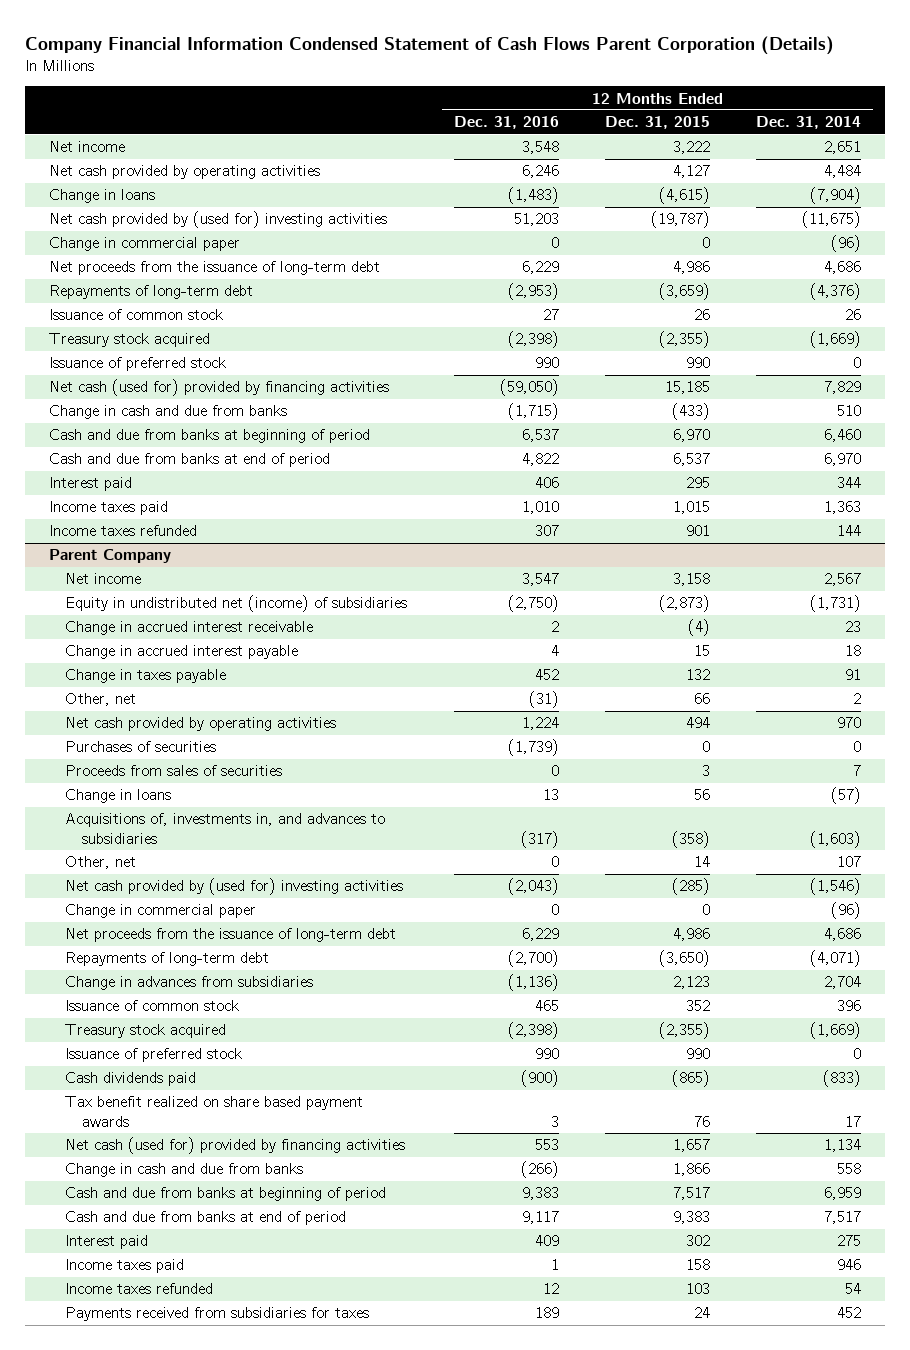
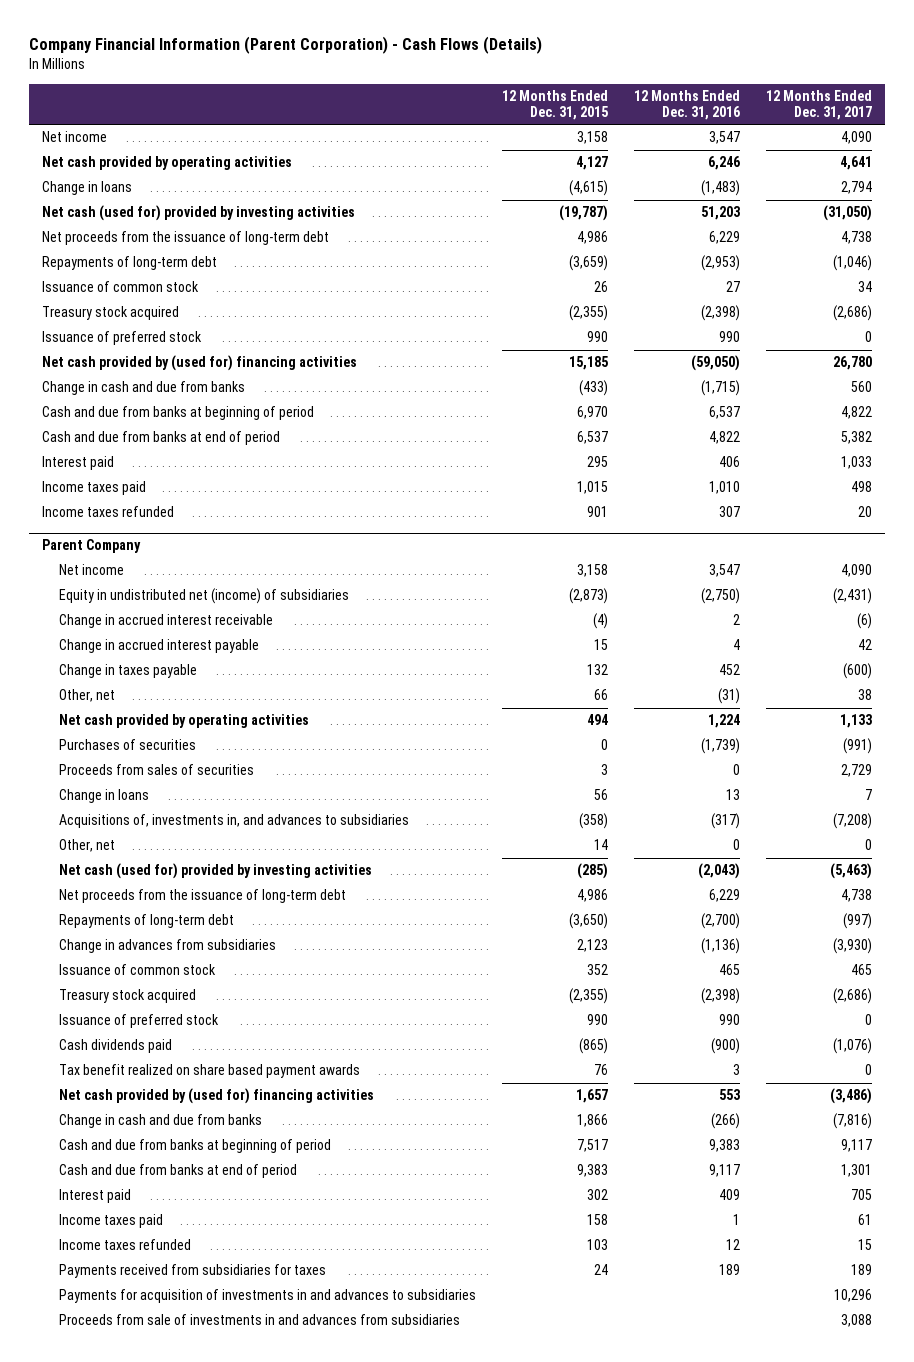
- Company Financial Information Condensed Statement of Cash Flows Parent Corporation (Details)
+ Company Financial Information (Parent Corporation) - Cash Flows (Details)
- | 12 Months Ended Dec. 31, 2016 | 12 Months Ended Dec. 31, 2015 | 12 Months Ended Dec. 31, 2014
+ | 12 Months Ended Dec. 31, 2015 | 12 Months Ended Dec. 31, 2016 | 12 Months Ended Dec. 31, 2017
- Net income | 3,548 | 3,222 | 2,651
+ Net income | 3,158 | 3,547 | 4,090
- Net cash provided by (used for) investing activities | 51,203 | (19,787) | (11,675)
- Change in commercial paper | 0 | 0 | (96)
+ Net cash (used for) provided by investing activities | (19,787) | 51,203 | (31,050)
- Net cash (used for) provided by financing activities | (59,050) | 15,185 | 7,829
+ Net cash provided by (used for) financing activities | 15,185 | (59,050) | 26,780
@ Parent Company
- Net cash provided by (used for) investing activities | (2,043) | (285) | (1,546)
- Change in commercial paper | 0 | 0 | (96)
+ Net cash (used for) provided by investing activities | (285) | (2,043) | (5,463)
- Net cash (used for) provided by financing activities | 553 | 1,657 | 1,134
+ Net cash provided by (used for) financing activities | 1,657 | 553 | (3,486)
+ Payments for acquisition of investments in and advances to subsidiaries | | | 10,296
+ Proceeds from sale of investments in and advances from subsidiaries | | | 3,088

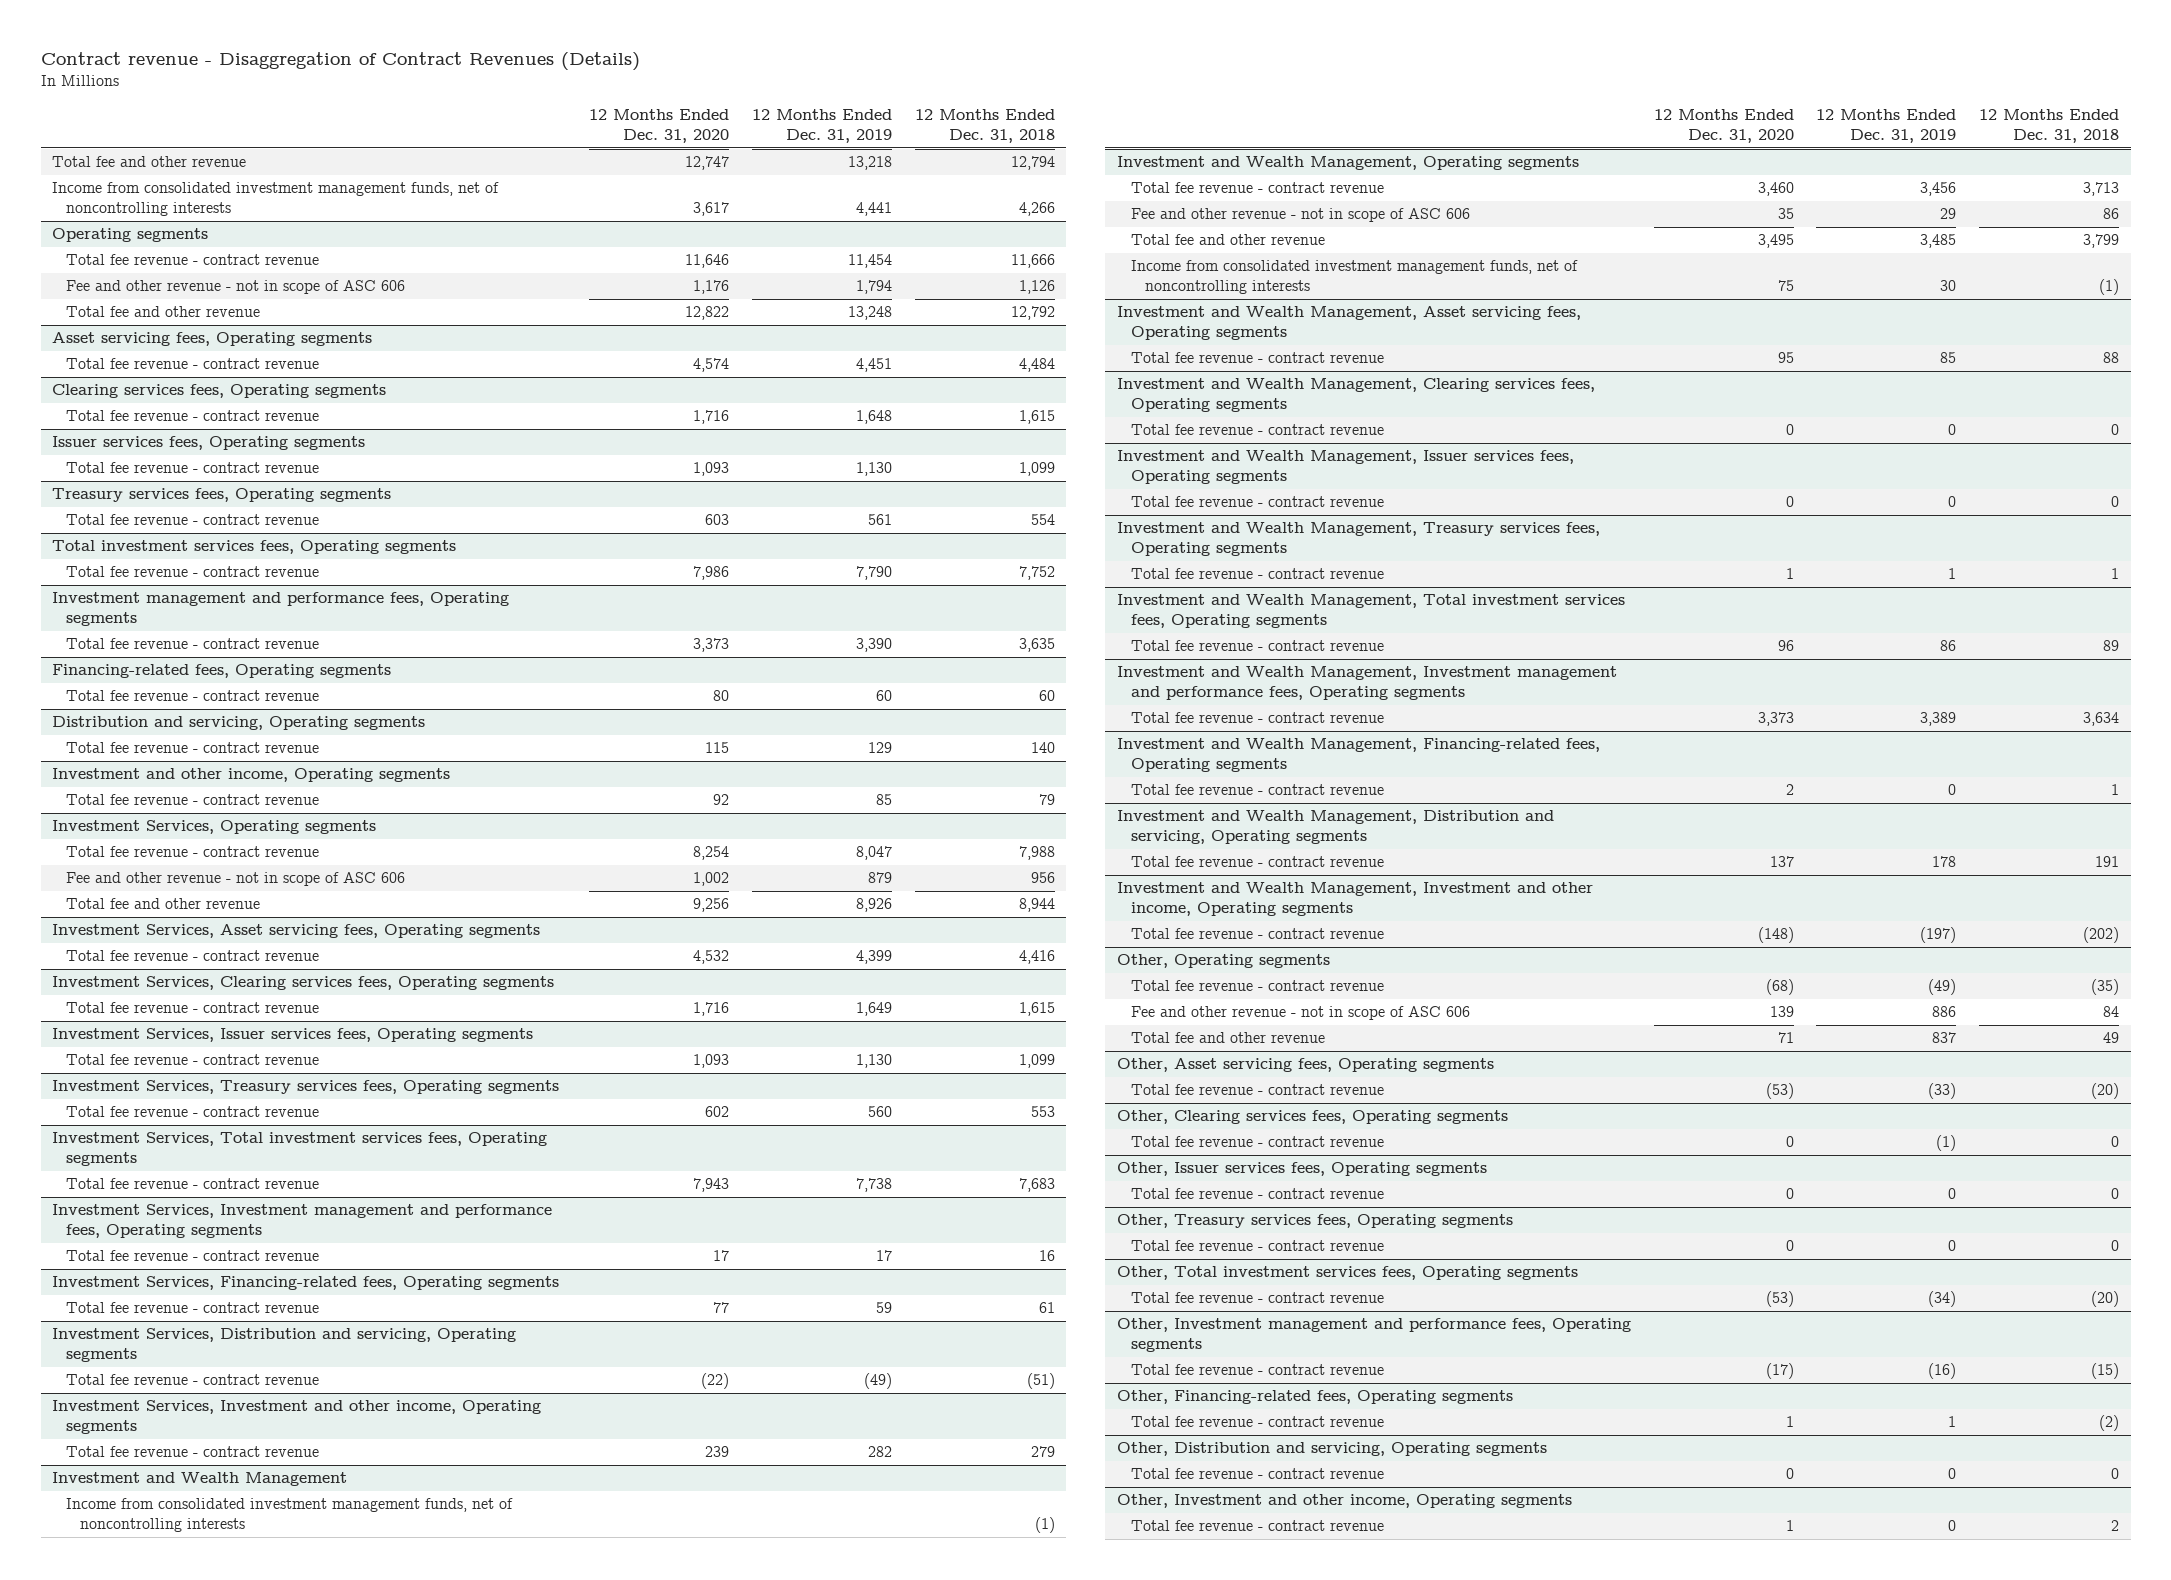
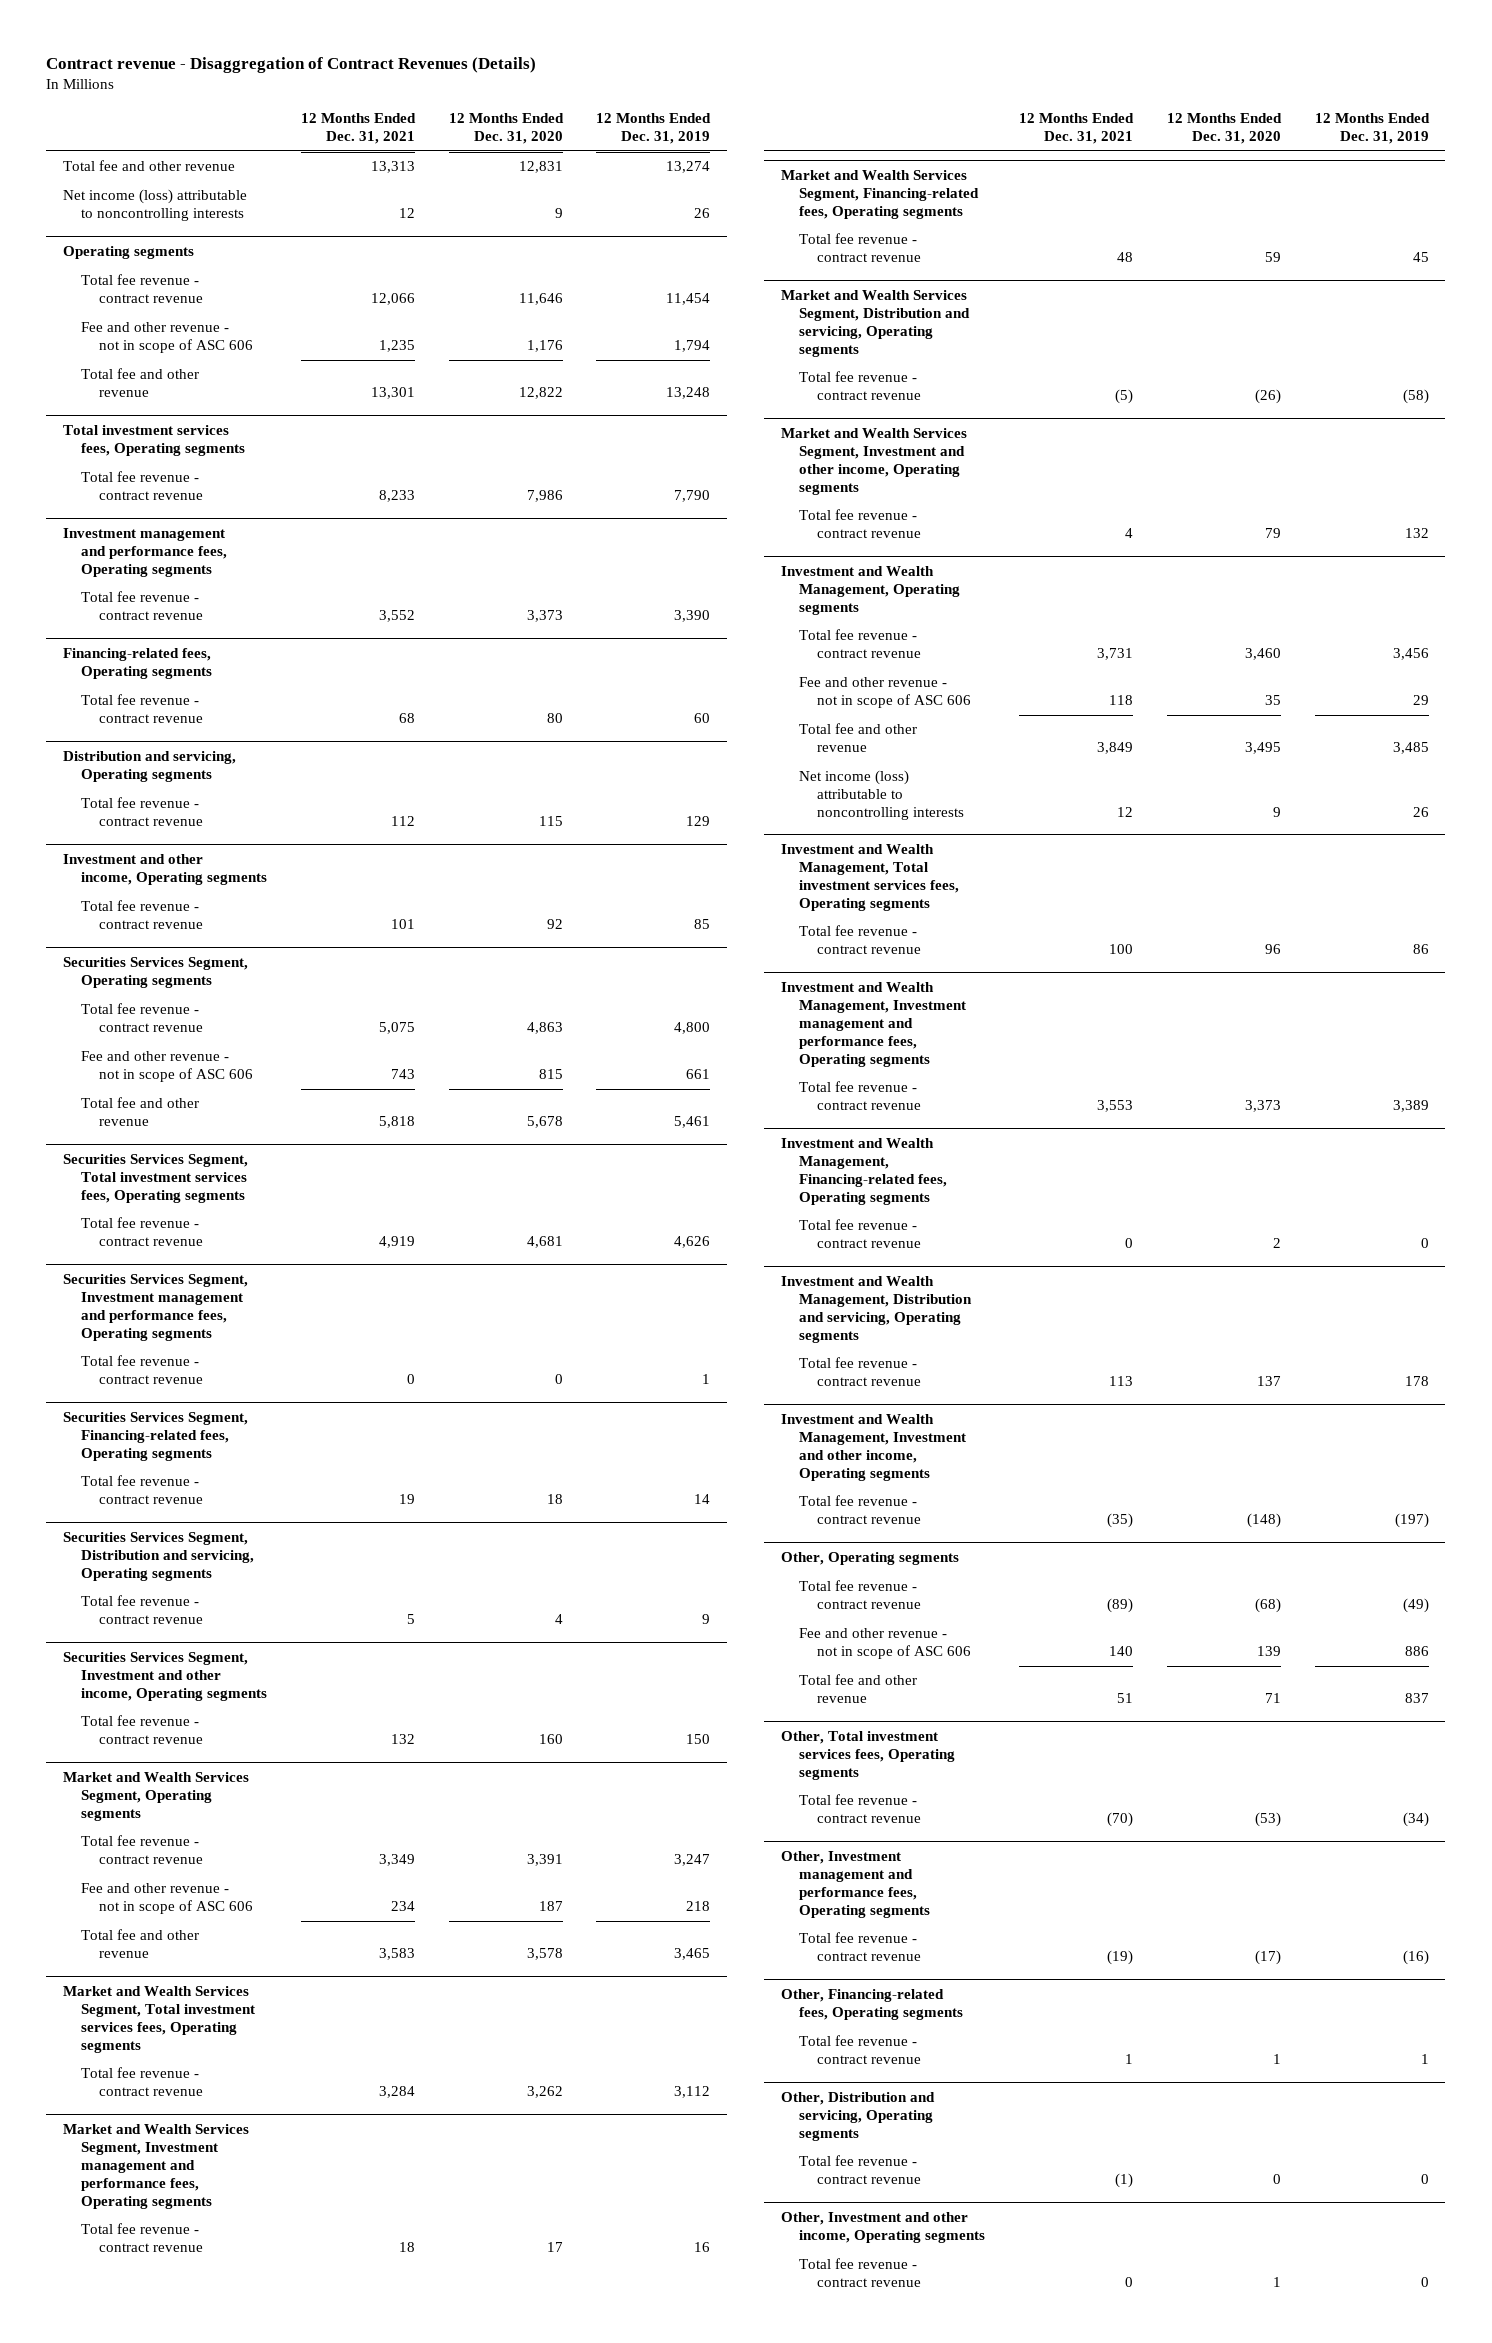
- | 12 Months Ended Dec. 31, 2020 | 12 Months Ended Dec. 31, 2019 | 12 Months Ended Dec. 31, 2018
+ | 12 Months Ended Dec. 31, 2021 | 12 Months Ended Dec. 31, 2020 | 12 Months Ended Dec. 31, 2019
- Total fee and other revenue | 12,747 | 13,218 | 12,794
- Income from consolidated investment management funds, net of noncontrolling interests | 3,617 | 4,441 | 4,266
+ Total fee and other revenue | 13,313 | 12,831 | 13,274
+ Net income (loss) attributable to noncontrolling interests | 12 | 9 | 26
- Asset servicing fees, Operating segments
- Total fee revenue - contract revenue | 4,574 | 4,451 | 4,484
- Clearing services fees, Operating segments
- Total fee revenue - contract revenue | 1,716 | 1,648 | 1,615
- Issuer services fees, Operating segments
- Total fee revenue - contract revenue | 1,093 | 1,130 | 1,099
- Treasury services fees, Operating segments
- Total fee revenue - contract revenue | 603 | 561 | 554
- Investment Services, Operating segments
- Total fee revenue - contract revenue | 8,254 | 8,047 | 7,988
- Fee and other revenue - not in scope of ASC 606 | 1,002 | 879 | 956
- Total fee and other revenue | 9,256 | 8,926 | 8,944
- Investment Services, Asset servicing fees, Operating segments
- Total fee revenue - contract revenue | 4,532 | 4,399 | 4,416
- Investment Services, Clearing services fees, Operating segments
- Total fee revenue - contract revenue | 1,716 | 1,649 | 1,615
- Investment Services, Issuer services fees, Operating segments
- Total fee revenue - contract revenue | 1,093 | 1,130 | 1,099
- Investment Services, Treasury services fees, Operating segments
- Total fee revenue - contract revenue | 602 | 560 | 553
- Investment Services, Total investment services fees, Operating segments
- Total fee revenue - contract revenue | 7,943 | 7,738 | 7,683
- Investment Services, Investment management and performance fees, Operating segments
- Total fee revenue - contract revenue | 17 | 17 | 16
- Investment Services, Financing-related fees, Operating segments
- Total fee revenue - contract revenue | 77 | 59 | 61
- Investment Services, Distribution and servicing, Operating segments
- Total fee revenue - contract revenue | (22) | (49) | (51)
- Investment Services, Investment and other income, Operating segments
- Total fee revenue - contract revenue | 239 | 282 | 279
- Investment and Wealth Management
- Income from consolidated investment management funds, net of noncontrolling interests | | | (1)
+ Securities Services Segment, Operating segments
+ Total fee revenue - contract revenue | 5,075 | 4,863 | 4,800
+ Fee and other revenue - not in scope of ASC 606 | 743 | 815 | 661
+ Total fee and other revenue | 5,818 | 5,678 | 5,461
+ Securities Services Segment, Total investment services fees, Operating segments
+ Total fee revenue - contract revenue | 4,919 | 4,681 | 4,626
+ Securities Services Segment, Investment management and performance fees, Operating segments
+ Total fee revenue - contract revenue | 0 | 0 | 1
+ Securities Services Segment, Financing-related fees, Operating segments
+ Total fee revenue - contract revenue | 19 | 18 | 14
+ Securities Services Segment, Distribution and servicing, Operating segments
+ Total fee revenue - contract revenue | 5 | 4 | 9
+ Securities Services Segment, Investment and other income, Operating segments
+ Total fee revenue - contract revenue | 132 | 160 | 150
+ Market and Wealth Services Segment, Operating segments
+ Total fee revenue - contract revenue | 3,349 | 3,391 | 3,247
+ Fee and other revenue - not in scope of ASC 606 | 234 | 187 | 218
+ Total fee and other revenue | 3,583 | 3,578 | 3,465
+ Market and Wealth Services Segment, Total investment services fees, Operating segments
+ Total fee revenue - contract revenue | 3,284 | 3,262 | 3,112
+ Market and Wealth Services Segment, Investment management and performance fees, Operating segments
+ Total fee revenue - contract revenue | 18 | 17 | 16
+ Market and Wealth Services Segment, Financing-related fees, Operating segments
+ Total fee revenue - contract revenue | 48 | 59 | 45
+ Market and Wealth Services Segment, Distribution and servicing, Operating segments
+ Total fee revenue - contract revenue | (5) | (26) | (58)
+ Market and Wealth Services Segment, Investment and other income, Operating segments
+ Total fee revenue - contract revenue | 4 | 79 | 132
@ Investment and Wealth Management, Operating segments
- Income from consolidated investment management funds, net of noncontrolling interests | 75 | 30 | (1)
- Investment and Wealth Management, Asset servicing fees, Operating segments
- Total fee revenue - contract revenue | 95 | 85 | 88
- Investment and Wealth Management, Clearing services fees, Operating segments
- Total fee revenue - contract revenue | 0 | 0 | 0
- Investment and Wealth Management, Issuer services fees, Operating segments
- Total fee revenue - contract revenue | 0 | 0 | 0
- Investment and Wealth Management, Treasury services fees, Operating segments
- Total fee revenue - contract revenue | 1 | 1 | 1
@ Investment and Wealth Management, Operating segments
+ Net income (loss) attributable to noncontrolling interests | 12 | 9 | 26
- Other, Asset servicing fees, Operating segments
- Total fee revenue - contract revenue | (53) | (33) | (20)
- Other, Clearing services fees, Operating segments
- Total fee revenue - contract revenue | 0 | (1) | 0
- Other, Issuer services fees, Operating segments
- Total fee revenue - contract revenue | 0 | 0 | 0
- Other, Treasury services fees, Operating segments
- Total fee revenue - contract revenue | 0 | 0 | 0

